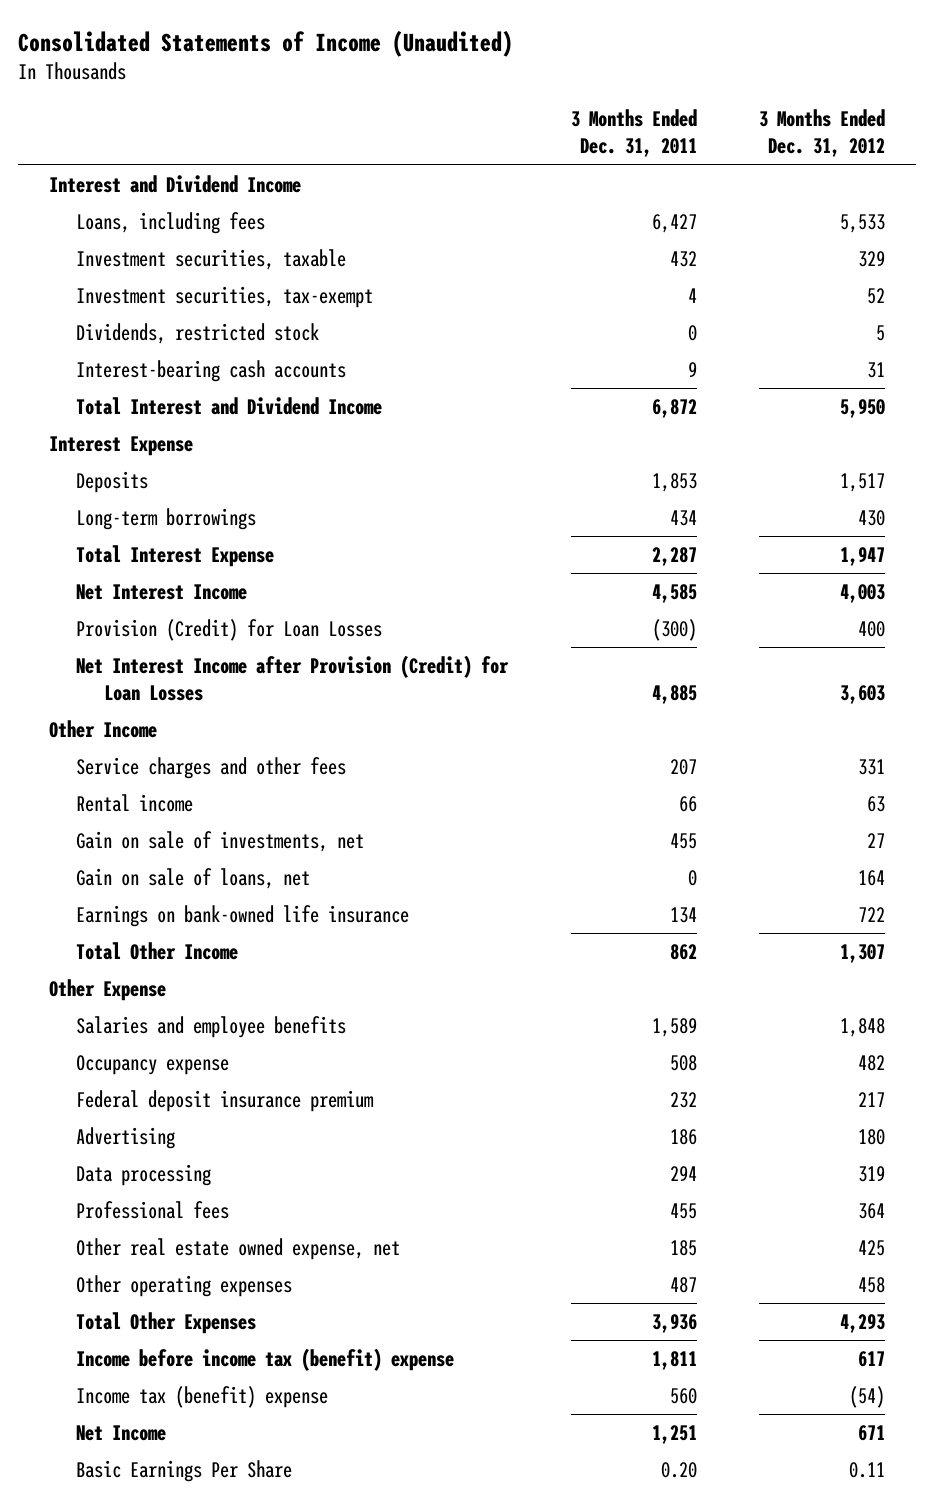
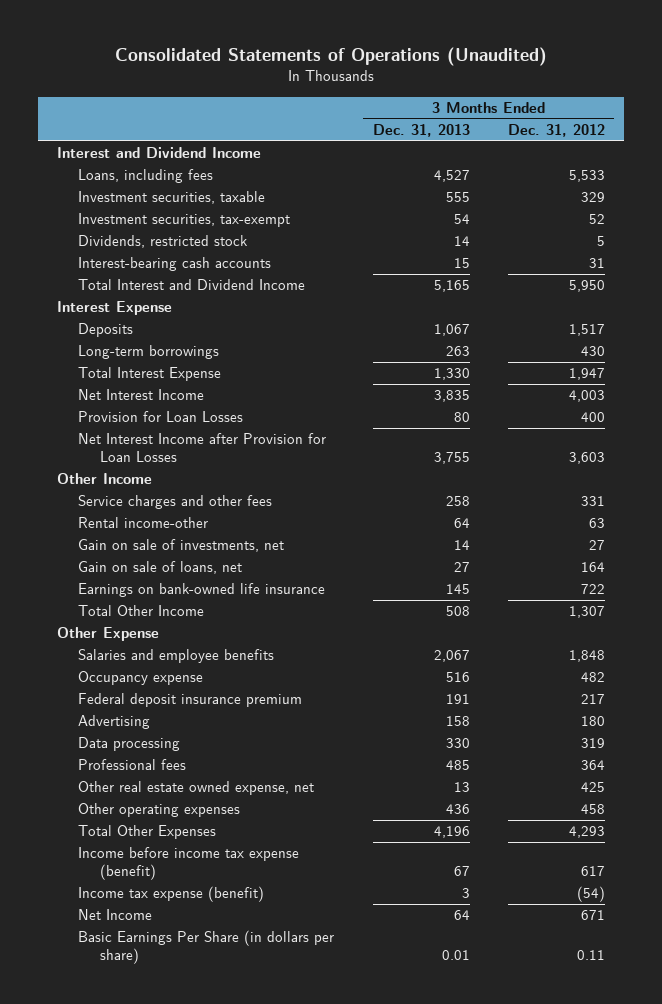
- Consolidated Statements of Income (Unaudited)
+ Consolidated Statements of Operations (Unaudited)
- | 3 Months Ended Dec. 31, 2011 | 3 Months Ended Dec. 31, 2012
+ | 3 Months Ended Dec. 31, 2013 | 3 Months Ended Dec. 31, 2012
- Provision (Credit) for Loan Losses | (300) | 400
- Net Interest Income after Provision (Credit) for Loan Losses | 4,885 | 3,603
+ Provision for Loan Losses | 80 | 400
+ Net Interest Income after Provision for Loan Losses | 3,755 | 3,603
- Rental income | 66 | 63
+ Rental income-other | 64 | 63
- Income before income tax (benefit) expense | 1,811 | 617
- Income tax (benefit) expense | 560 | (54)
+ Income before income tax expense (benefit) | 67 | 617
+ Income tax expense (benefit) | 3 | (54)
- Basic Earnings Per Share | 0.20 | 0.11
+ Basic Earnings Per Share (in dollars per share) | 0.01 | 0.11

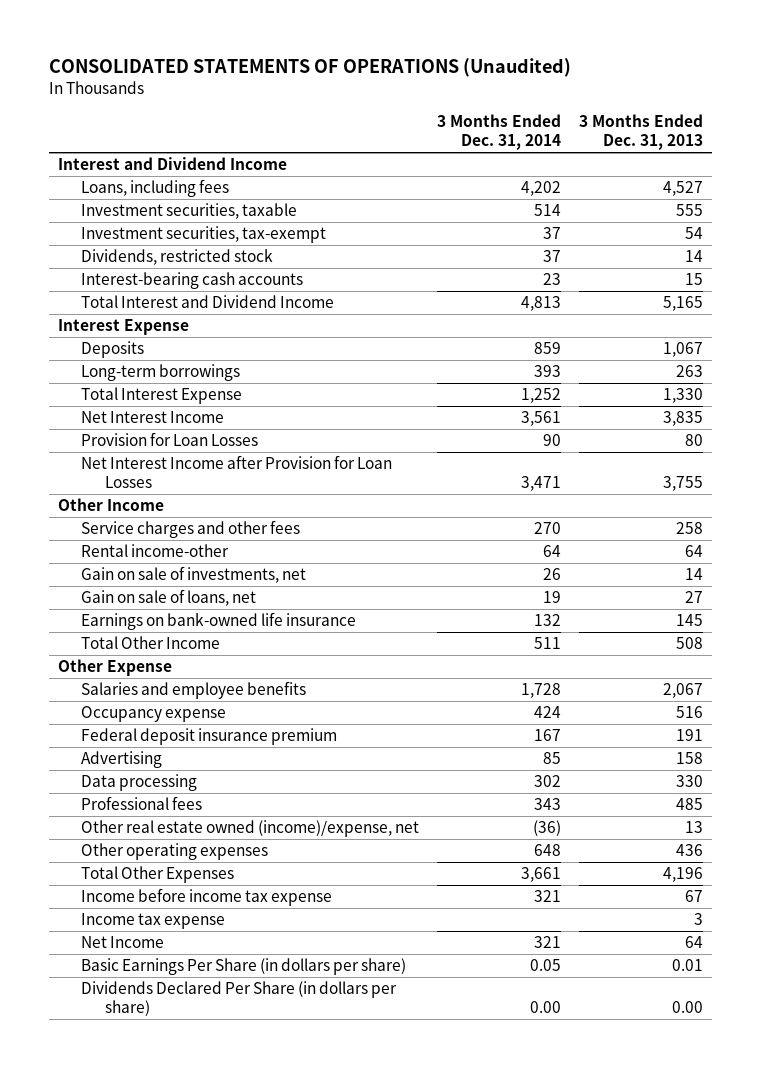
- Consolidated Statements of Operations (Unaudited)
+ CONSOLIDATED STATEMENTS OF OPERATIONS (Unaudited)
- | 3 Months Ended Dec. 31, 2013 | 3 Months Ended Dec. 31, 2012
+ | 3 Months Ended Dec. 31, 2014 | 3 Months Ended Dec. 31, 2013
- Other real estate owned expense, net | 13 | 425
+ Other real estate owned (income)/expense, net | (36) | 13
- Income before income tax expense (benefit) | 67 | 617
- Income tax expense (benefit) | 3 | (54)
+ Income before income tax expense | 321 | 67
+ Income tax expense | | 3
+ Dividends Declared Per Share (in dollars per share) | 0.00 | 0.00

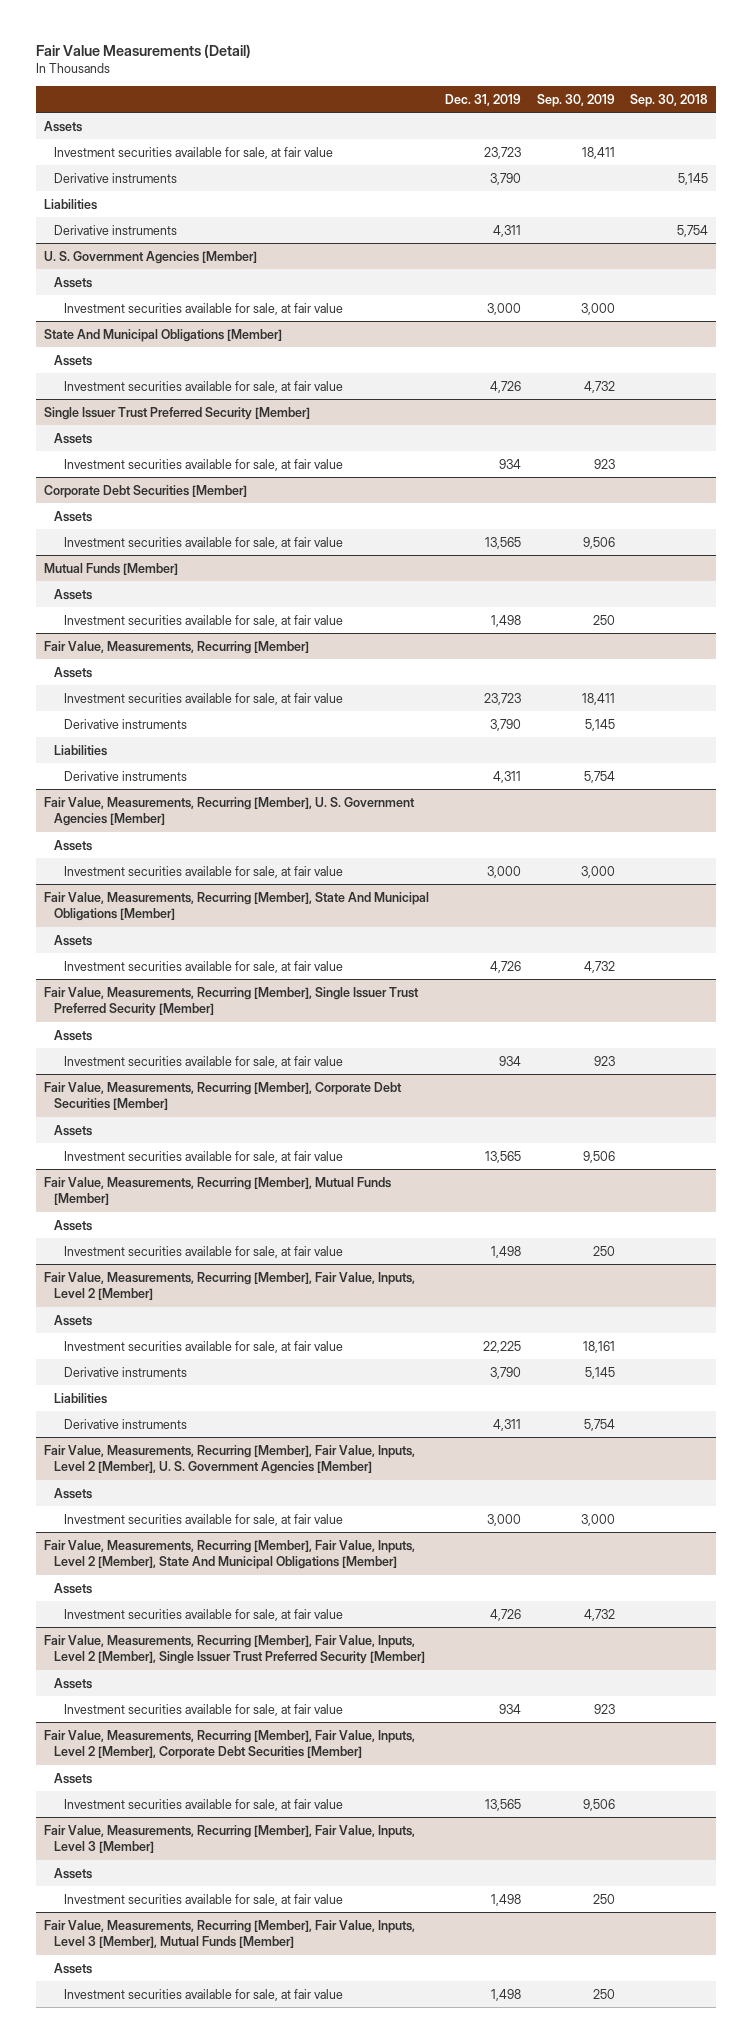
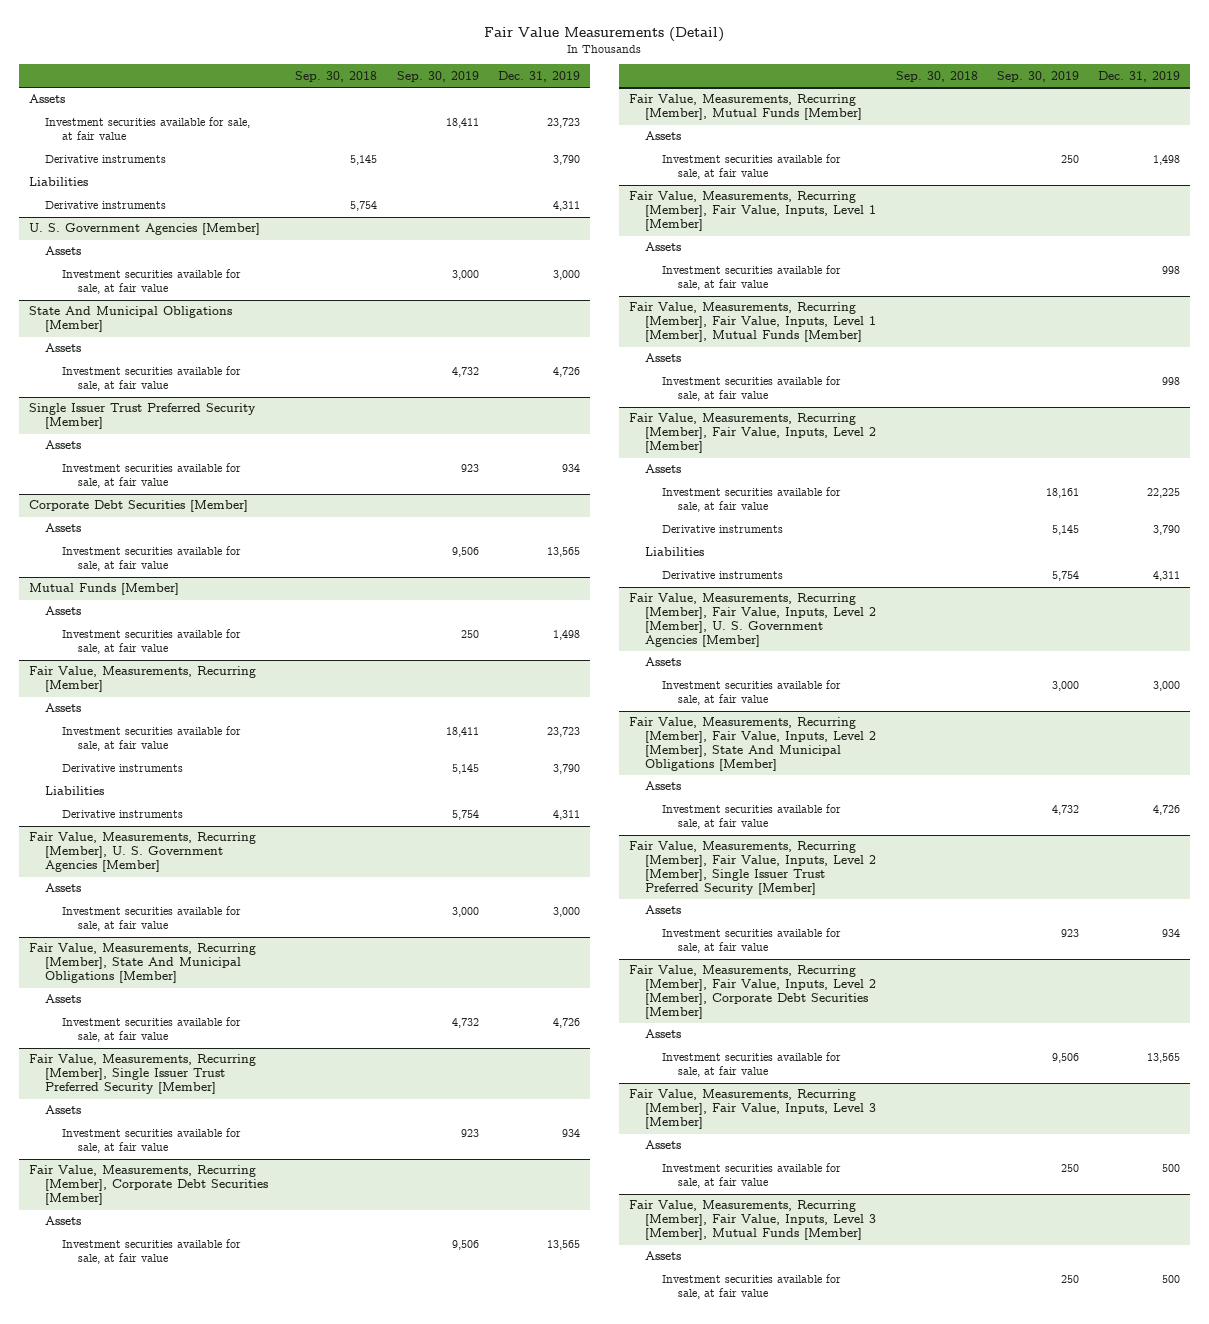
- | Dec. 31, 2019 | Sep. 30, 2019 | Sep. 30, 2018
+ | Sep. 30, 2018 | Sep. 30, 2019 | Dec. 31, 2019
+ Fair Value, Measurements, Recurring [Member], Fair Value, Inputs, Level 1 [Member]
+ Assets
+ Investment securities available for sale, at fair value | | | 998
+ Fair Value, Measurements, Recurring [Member], Fair Value, Inputs, Level 1 [Member], Mutual Funds [Member]
+ Assets
+ Investment securities available for sale, at fair value | | | 998
@ Fair Value, Measurements, Recurring [Member], Fair Value, Inputs, Level 3 [Member]
- Investment securities available for sale, at fair value | 1,498 | 250 |
+ Investment securities available for sale, at fair value | | 250 | 500
@ Fair Value, Measurements, Recurring [Member], Fair Value, Inputs, Level 3 [Member], Mutual Funds [Member]
- Investment securities available for sale, at fair value | 1,498 | 250 |
+ Investment securities available for sale, at fair value | | 250 | 500

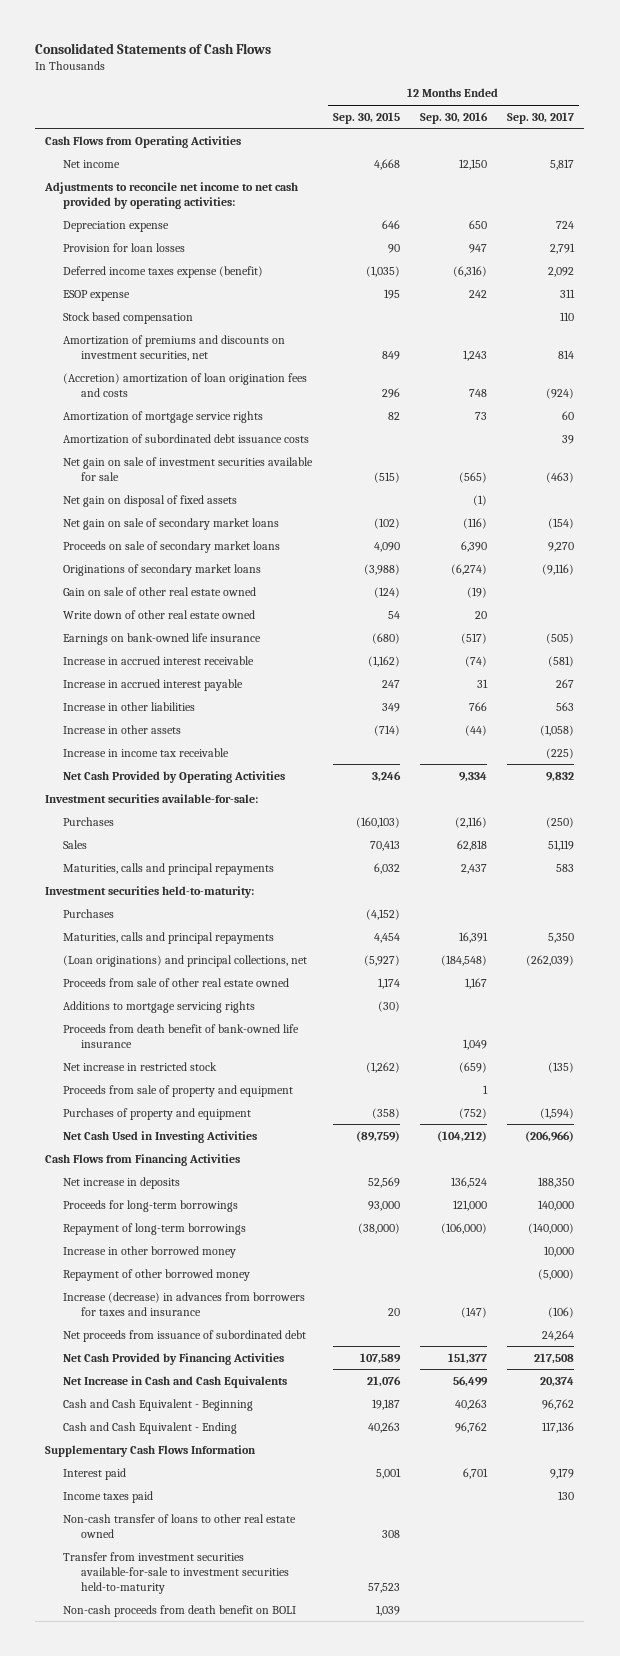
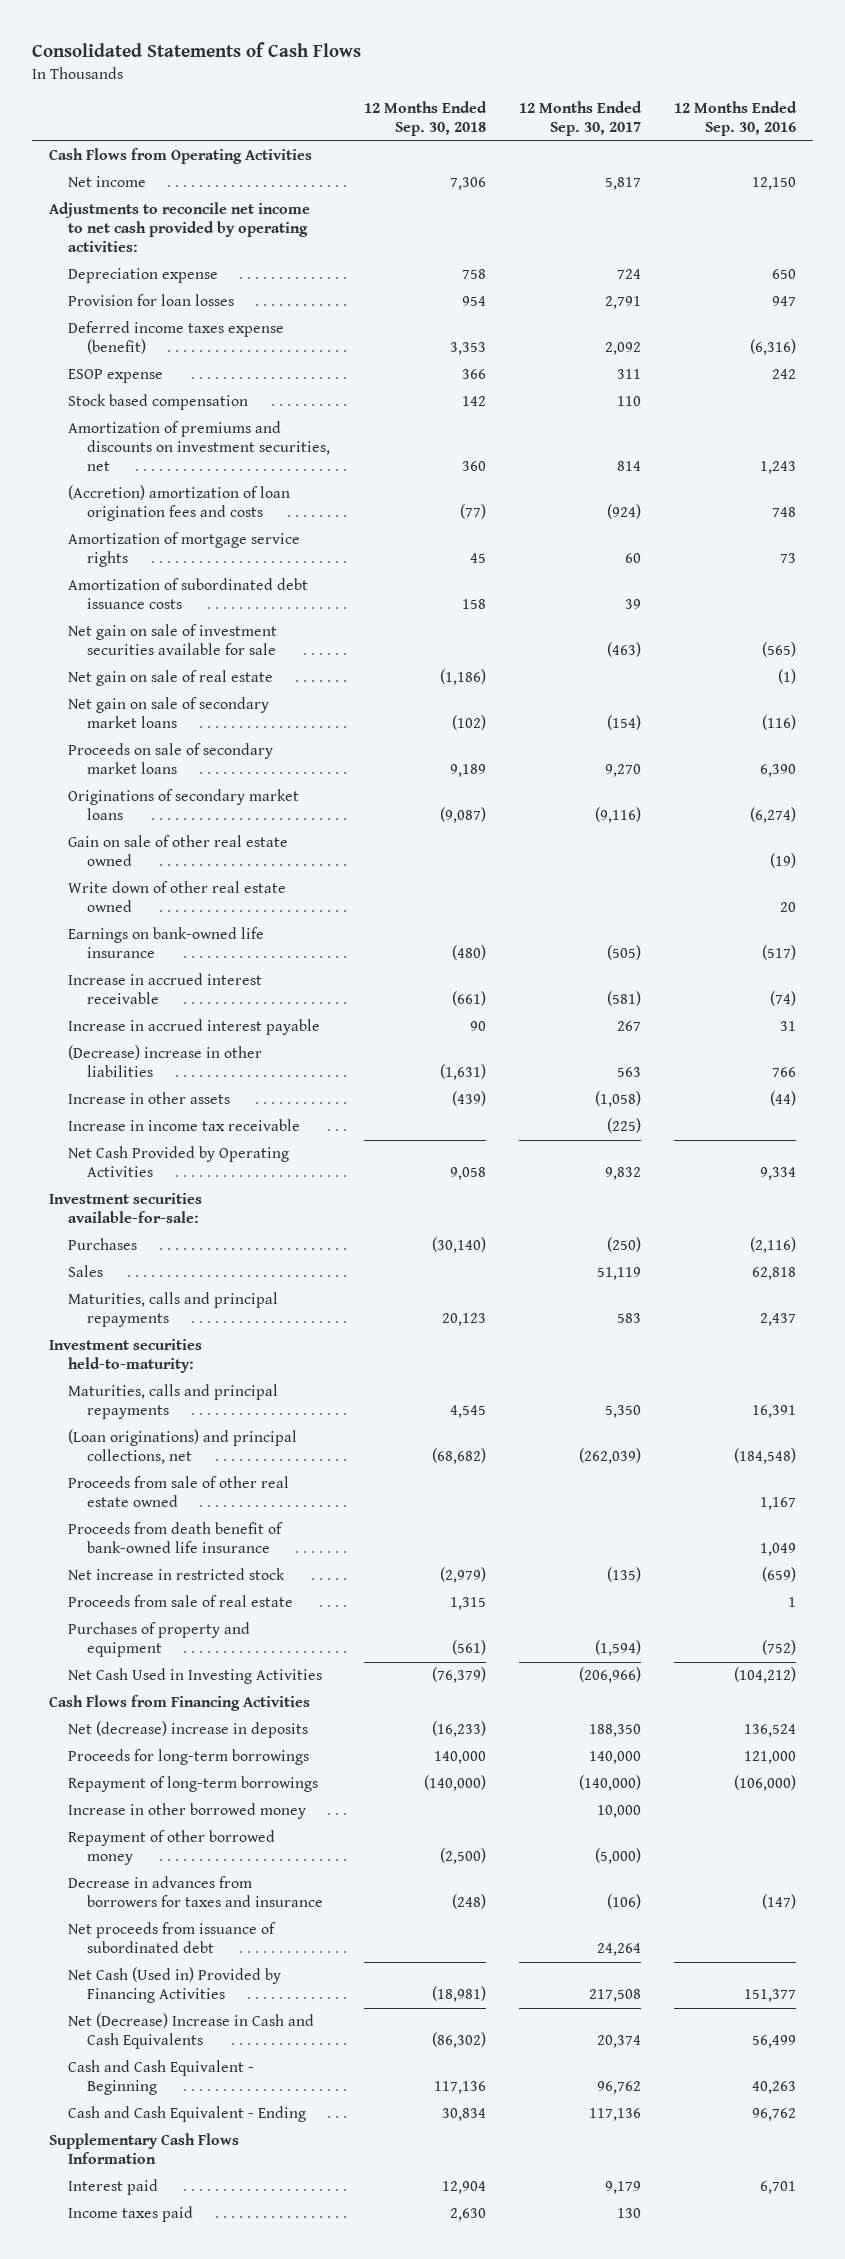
- | 12 Months Ended Sep. 30, 2015 | 12 Months Ended Sep. 30, 2016 | 12 Months Ended Sep. 30, 2017
+ | 12 Months Ended Sep. 30, 2018 | 12 Months Ended Sep. 30, 2017 | 12 Months Ended Sep. 30, 2016
- Net gain on disposal of fixed assets | | (1) |
+ Net gain on sale of real estate | (1,186) | | (1)
- Increase in other liabilities | 349 | 766 | 563
+ (Decrease) increase in other liabilities | (1,631) | 563 | 766
- Purchases | (4,152) | |
- Additions to mortgage servicing rights | (30) | |
- Proceeds from sale of property and equipment | | 1 |
+ Proceeds from sale of real estate | 1,315 | | 1
- Net increase in deposits | 52,569 | 136,524 | 188,350
+ Net (decrease) increase in deposits | (16,233) | 188,350 | 136,524
- Increase (decrease) in advances from borrowers for taxes and insurance | 20 | (147) | (106)
+ Decrease in advances from borrowers for taxes and insurance | (248) | (106) | (147)
- Net Cash Provided by Financing Activities | 107,589 | 151,377 | 217,508
- Net Increase in Cash and Cash Equivalents | 21,076 | 56,499 | 20,374
+ Net Cash (Used in) Provided by Financing Activities | (18,981) | 217,508 | 151,377
+ Net (Decrease) Increase in Cash and Cash Equivalents | (86,302) | 20,374 | 56,499
- Non-cash transfer of loans to other real estate owned | 308 | |
- Transfer from investment securities available-for-sale to investment securities held-to-maturity | 57,523 | |
- Non-cash proceeds from death benefit on BOLI | 1,039 | |

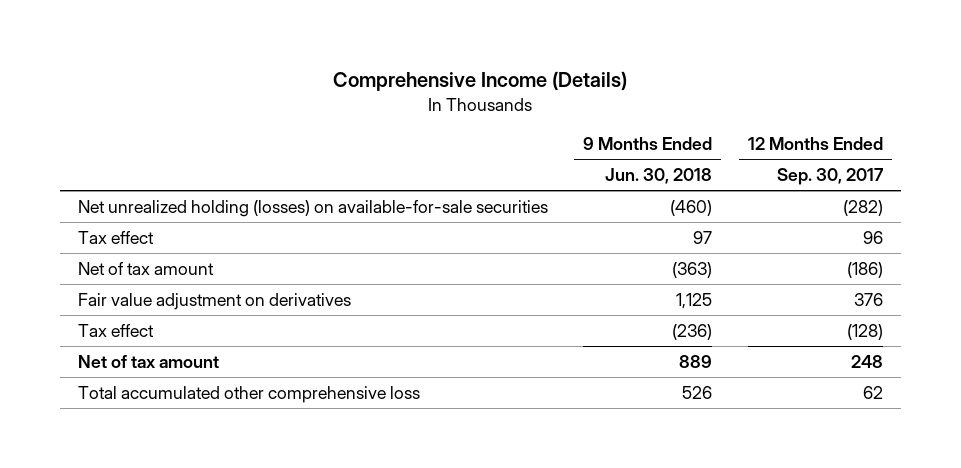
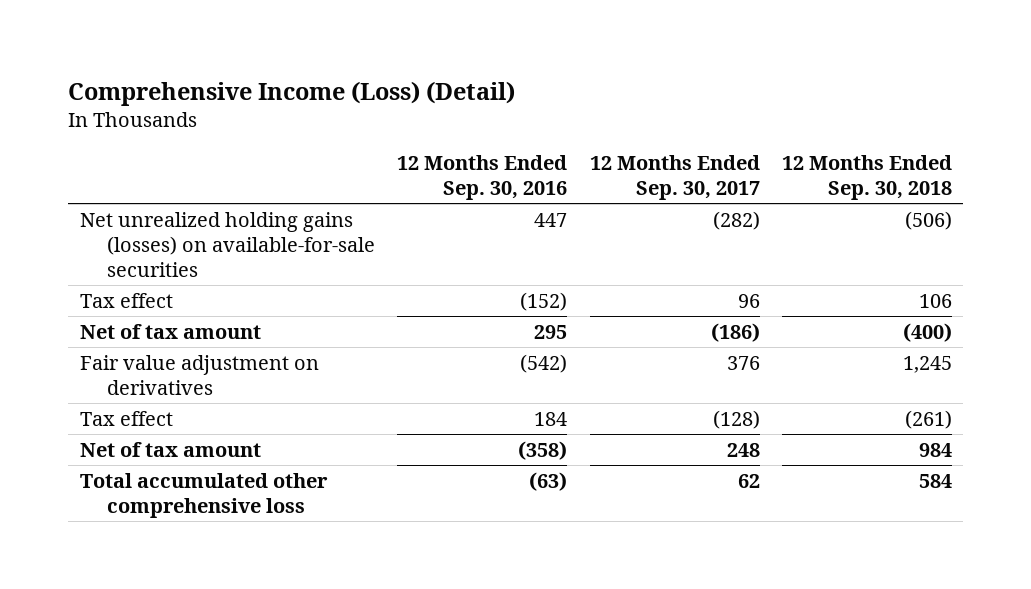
- Comprehensive Income (Details)
+ Comprehensive Income (Loss) (Detail)
- | 9 Months Ended Jun. 30, 2018 | 12 Months Ended Sep. 30, 2017
+ | 12 Months Ended Sep. 30, 2016 | 12 Months Ended Sep. 30, 2017 | 12 Months Ended Sep. 30, 2018
- Net unrealized holding (losses) on available-for-sale securities | (460) | (282)
+ Net unrealized holding gains (losses) on available-for-sale securities | 447 | (282) | (506)

